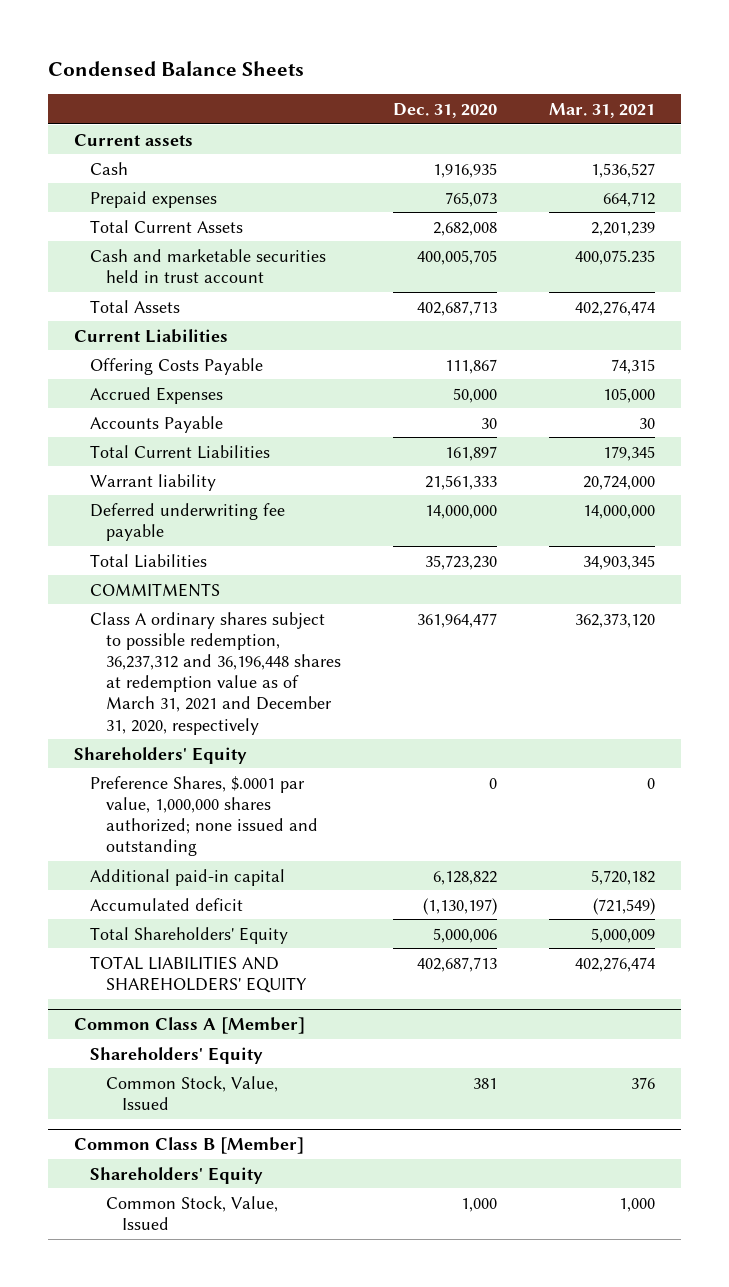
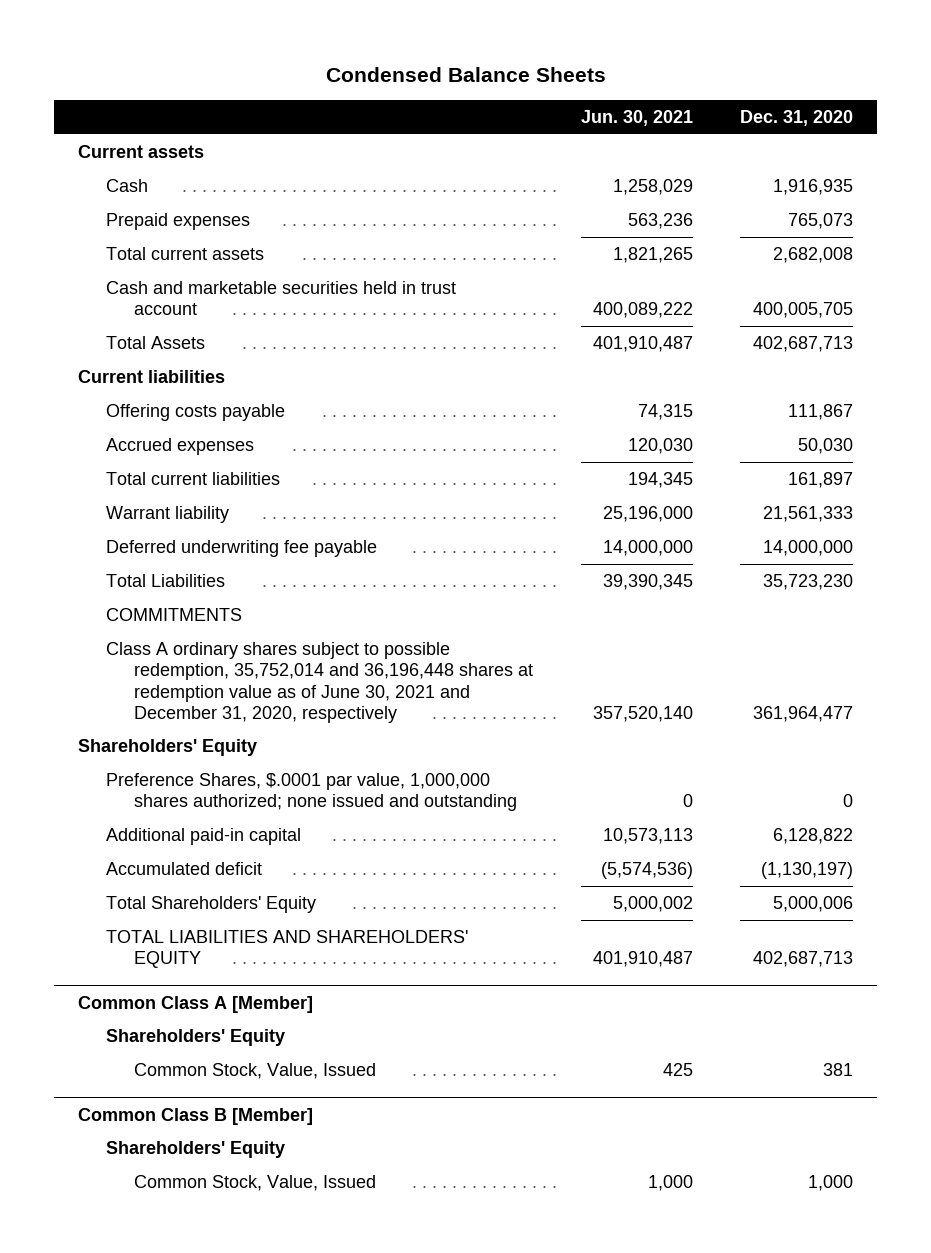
- | Dec. 31, 2020 | Mar. 31, 2021
+ | Jun. 30, 2021 | Dec. 31, 2020
- Total Current Assets | 2,682,008 | 2,201,239
+ Total current assets | 1,821,265 | 2,682,008
- Current Liabilities
- Offering Costs Payable | 111,867 | 74,315
- Accrued Expenses | 50,000 | 105,000
- Accounts Payable | 30 | 30
- Total Current Liabilities | 161,897 | 179,345
+ Current liabilities
+ Offering costs payable | 74,315 | 111,867
+ Accrued expenses | 120,030 | 50,030
+ Total current liabilities | 194,345 | 161,897
- Class A ordinary shares subject to possible redemption, 36,237,312 and 36,196,448 shares at redemption value as of March 31, 2021 and December 31, 2020, respectively | 361,964,477 | 362,373,120
+ Class A ordinary shares subject to possible redemption, 35,752,014 and 36,196,448 shares at redemption value as of June 30, 2021 and December 31, 2020, respectively | 357,520,140 | 361,964,477

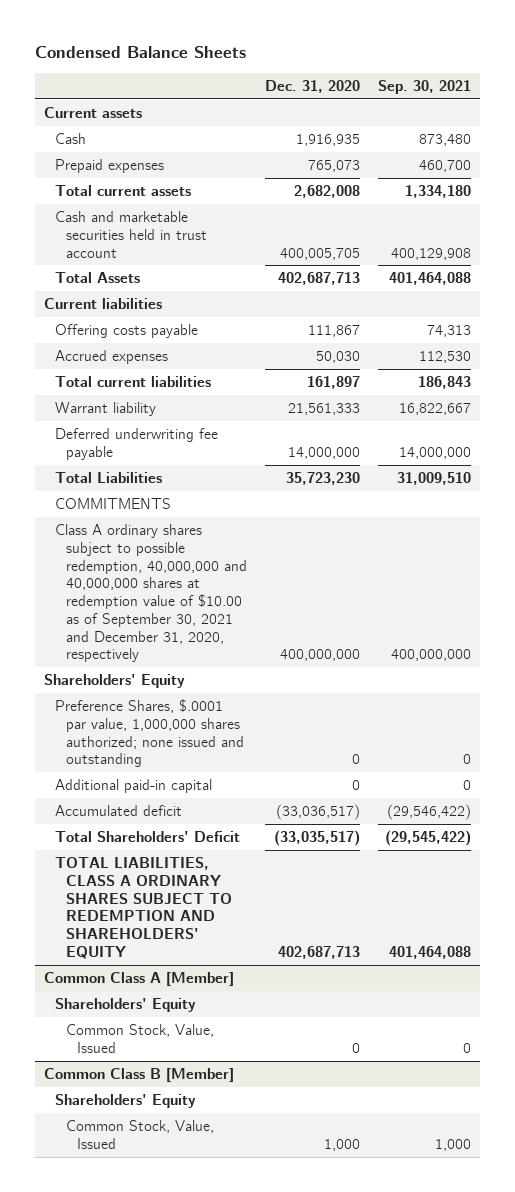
- | Jun. 30, 2021 | Dec. 31, 2020
+ | Dec. 31, 2020 | Sep. 30, 2021
- Class A ordinary shares subject to possible redemption, 35,752,014 and 36,196,448 shares at redemption value as of June 30, 2021 and December 31, 2020, respectively | 357,520,140 | 361,964,477
+ Class A ordinary shares subject to possible redemption, 40,000,000 and 40,000,000 shares at redemption value of $10.00 as of September 30, 2021 and December 31, 2020, respectively | 400,000,000 | 400,000,000
- Additional paid-in capital | 10,573,113 | 6,128,822
- Accumulated deficit | (5,574,536) | (1,130,197)
- Total Shareholders' Equity | 5,000,002 | 5,000,006
- TOTAL LIABILITIES AND SHAREHOLDERS' EQUITY | 401,910,487 | 402,687,713
+ Additional paid-in capital | 0 | 0
+ Accumulated deficit | (33,036,517) | (29,546,422)
+ Total Shareholders' Deficit | (33,035,517) | (29,545,422)
+ TOTAL LIABILITIES, CLASS A ORDINARY SHARES SUBJECT TO REDEMPTION AND SHAREHOLDERS' EQUITY | 402,687,713 | 401,464,088
@ Common Class A [Member]
- Common Stock, Value, Issued | 425 | 381
+ Common Stock, Value, Issued | 0 | 0

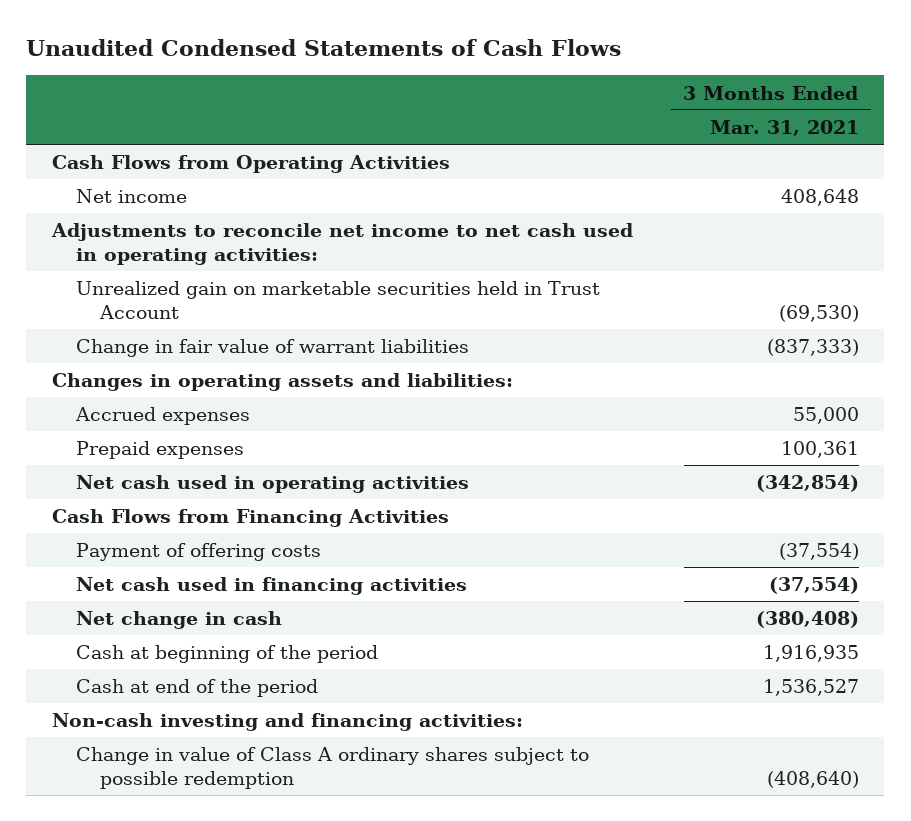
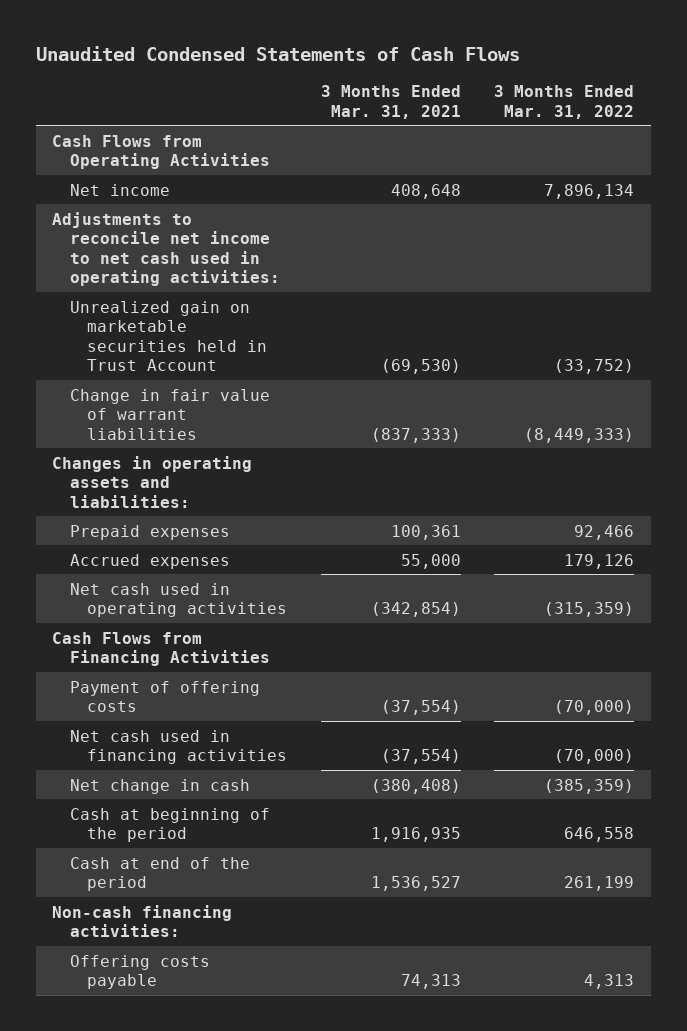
- | 3 Months Ended Mar. 31, 2021
+ | 3 Months Ended Mar. 31, 2021 | 3 Months Ended Mar. 31, 2022
moved down: Accrued expenses | 55,000 | 179,126
- Non-cash investing and financing activities:
- Change in value of Class A ordinary shares subject to possible redemption | (408,640)
+ Non-cash financing activities:
+ Offering costs payable | 74,313 | 4,313

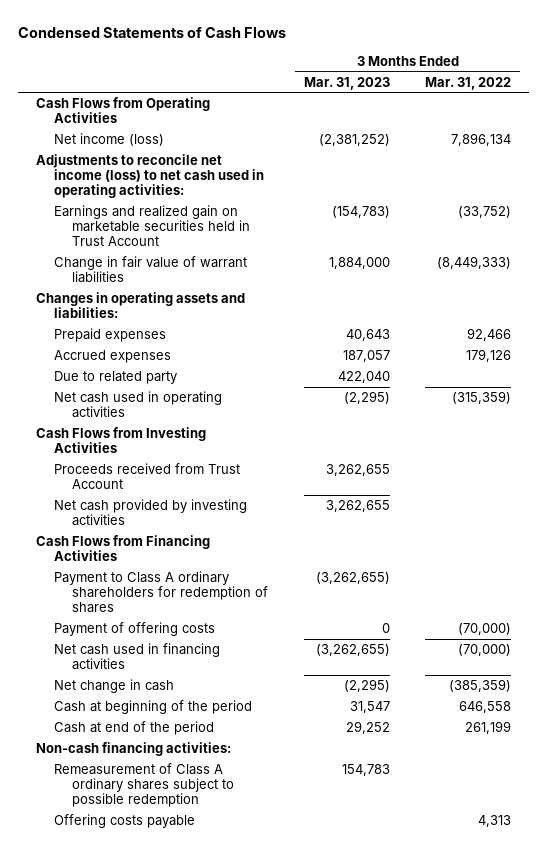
- Unaudited Condensed Statements of Cash Flows
+ Condensed Statements of Cash Flows
- | 3 Months Ended Mar. 31, 2021 | 3 Months Ended Mar. 31, 2022
+ | 3 Months Ended Mar. 31, 2023 | 3 Months Ended Mar. 31, 2022
- Net income | 408,648 | 7,896,134
- Adjustments to reconcile net income to net cash used in operating activities:
- Unrealized gain on marketable securities held in Trust Account | (69,530) | (33,752)
+ Net income (loss) | (2,381,252) | 7,896,134
+ Adjustments to reconcile net income (loss) to net cash used in operating activities:
+ Earnings and realized gain on marketable securities held in Trust Account | (154,783) | (33,752)
+ Due to related party | 422,040 |
+ Cash Flows from Investing Activities
+ Proceeds received from Trust Account | 3,262,655 |
+ Net cash provided by investing activities | 3,262,655 |
+ Payment to Class A ordinary shareholders for redemption of shares | (3,262,655) |
+ Remeasurement of Class A ordinary shares subject to possible redemption | 154,783 |

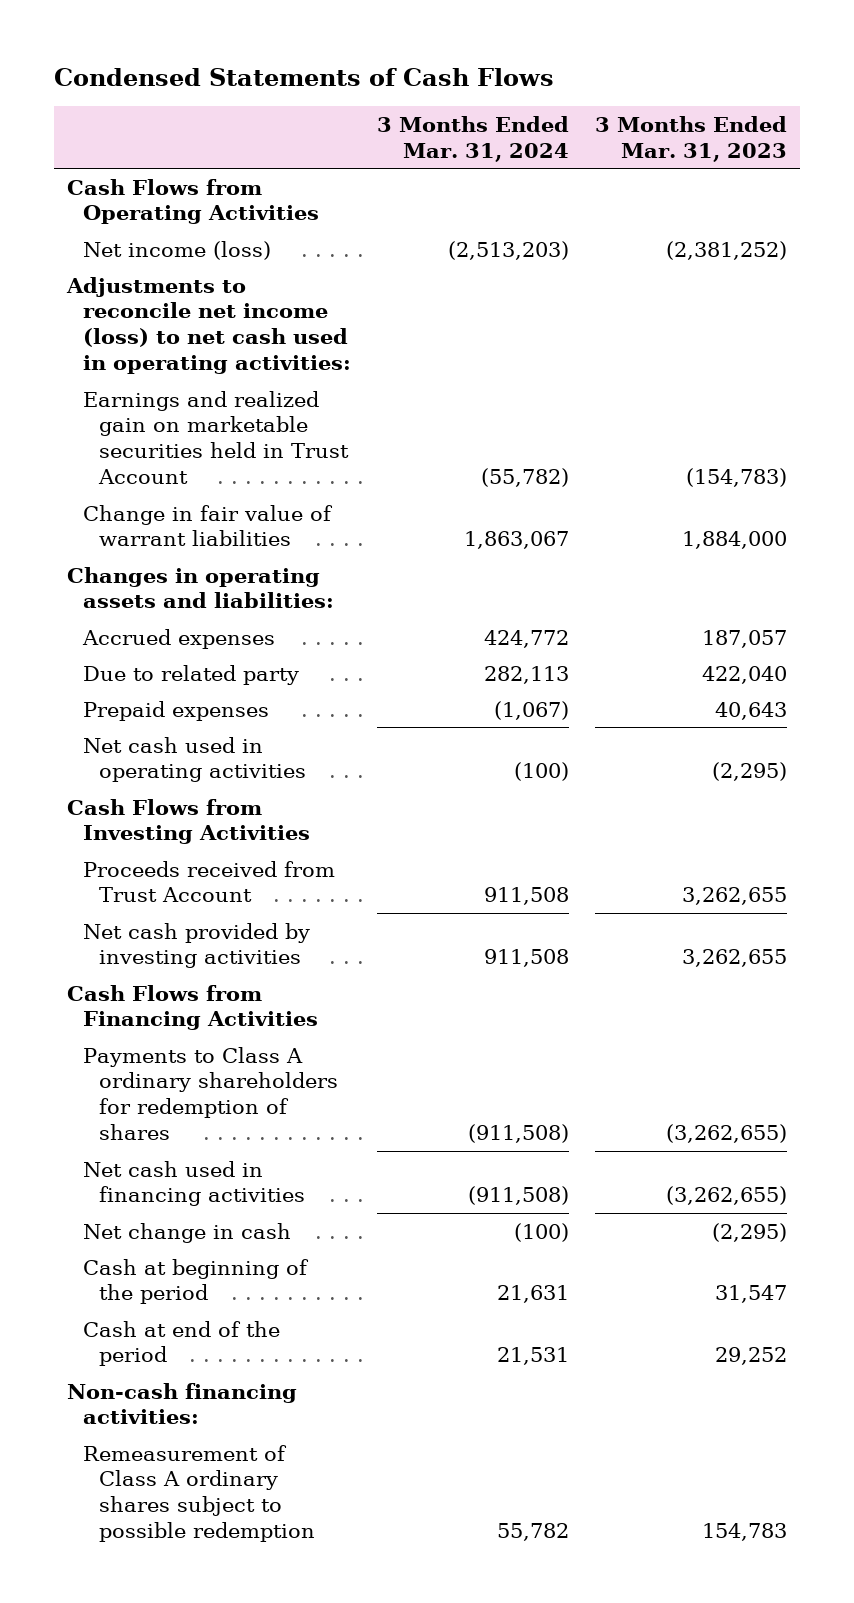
- | 3 Months Ended Mar. 31, 2023 | 3 Months Ended Mar. 31, 2022
+ | 3 Months Ended Mar. 31, 2024 | 3 Months Ended Mar. 31, 2023
moved down: Prepaid expenses | (1,067) | 40,643
- Payment to Class A ordinary shareholders for redemption of shares | (3,262,655) |
- Payment of offering costs | 0 | (70,000)
+ Payments to Class A ordinary shareholders for redemption of shares | (911,508) | (3,262,655)
- Offering costs payable | | 4,313

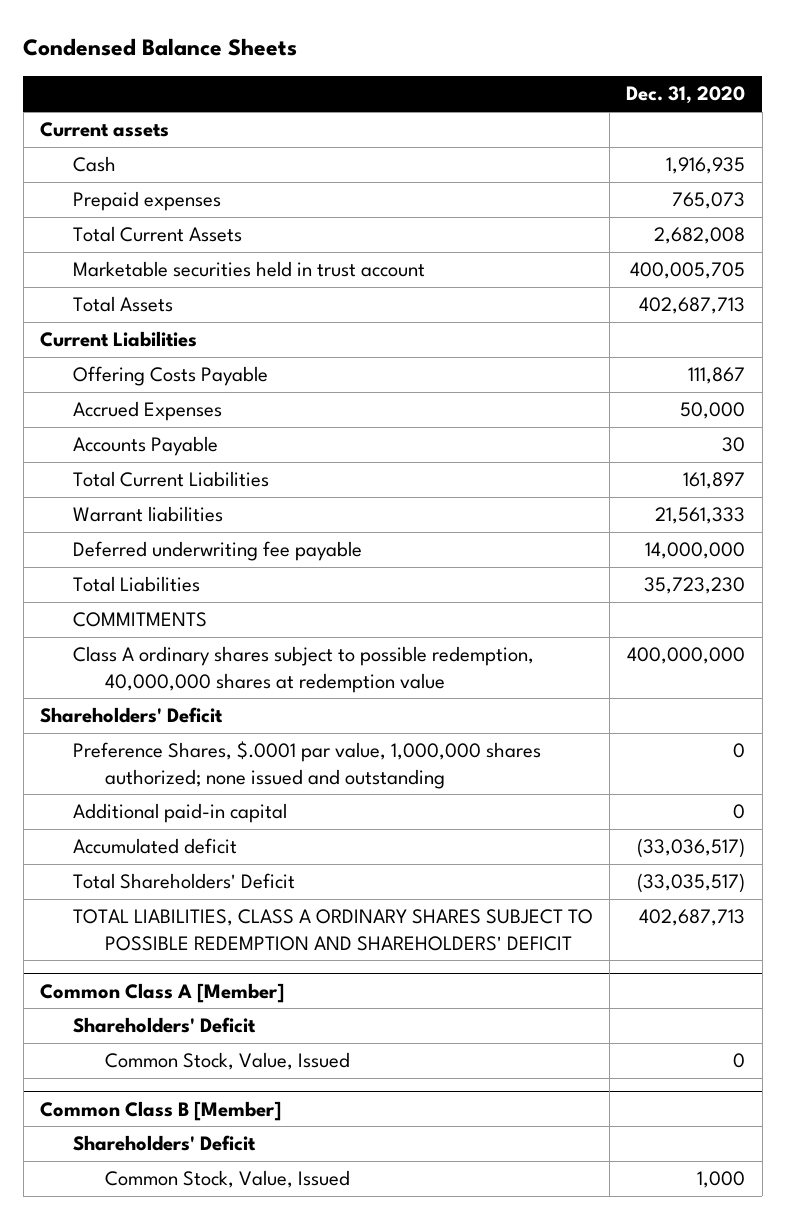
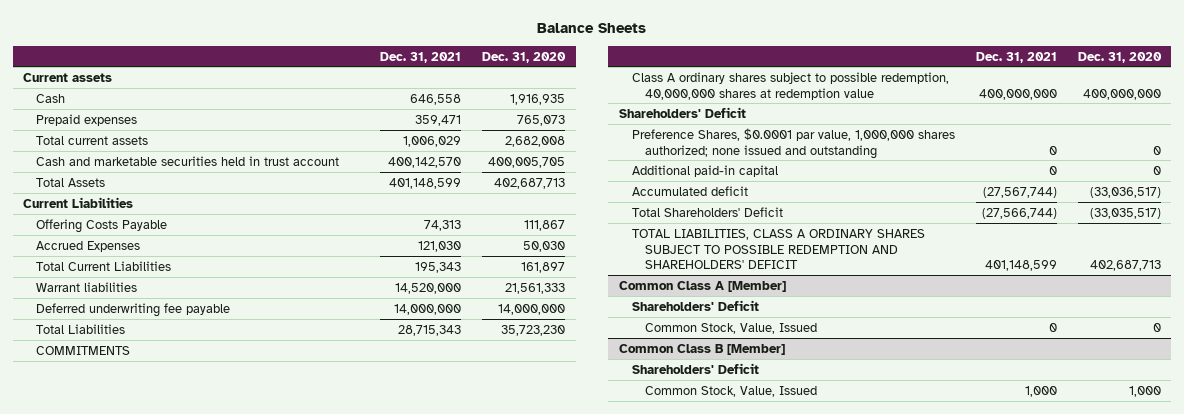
- Condensed Balance Sheets
+ Balance Sheets
- | Dec. 31, 2020
+ | Dec. 31, 2021 | Dec. 31, 2020
- Total Current Assets | 2,682,008
- Marketable securities held in trust account | 400,005,705
+ Total current assets | 1,006,029 | 2,682,008
+ Cash and marketable securities held in trust account | 400,142,570 | 400,005,705
- Accrued Expenses | 50,000
- Accounts Payable | 30
+ Accrued Expenses | 121,030 | 50,030
- Preference Shares, $.0001 par value, 1,000,000 shares authorized; none issued and outstanding | 0
+ Preference Shares, $0.0001 par value, 1,000,000 shares authorized; none issued and outstanding | 0 | 0

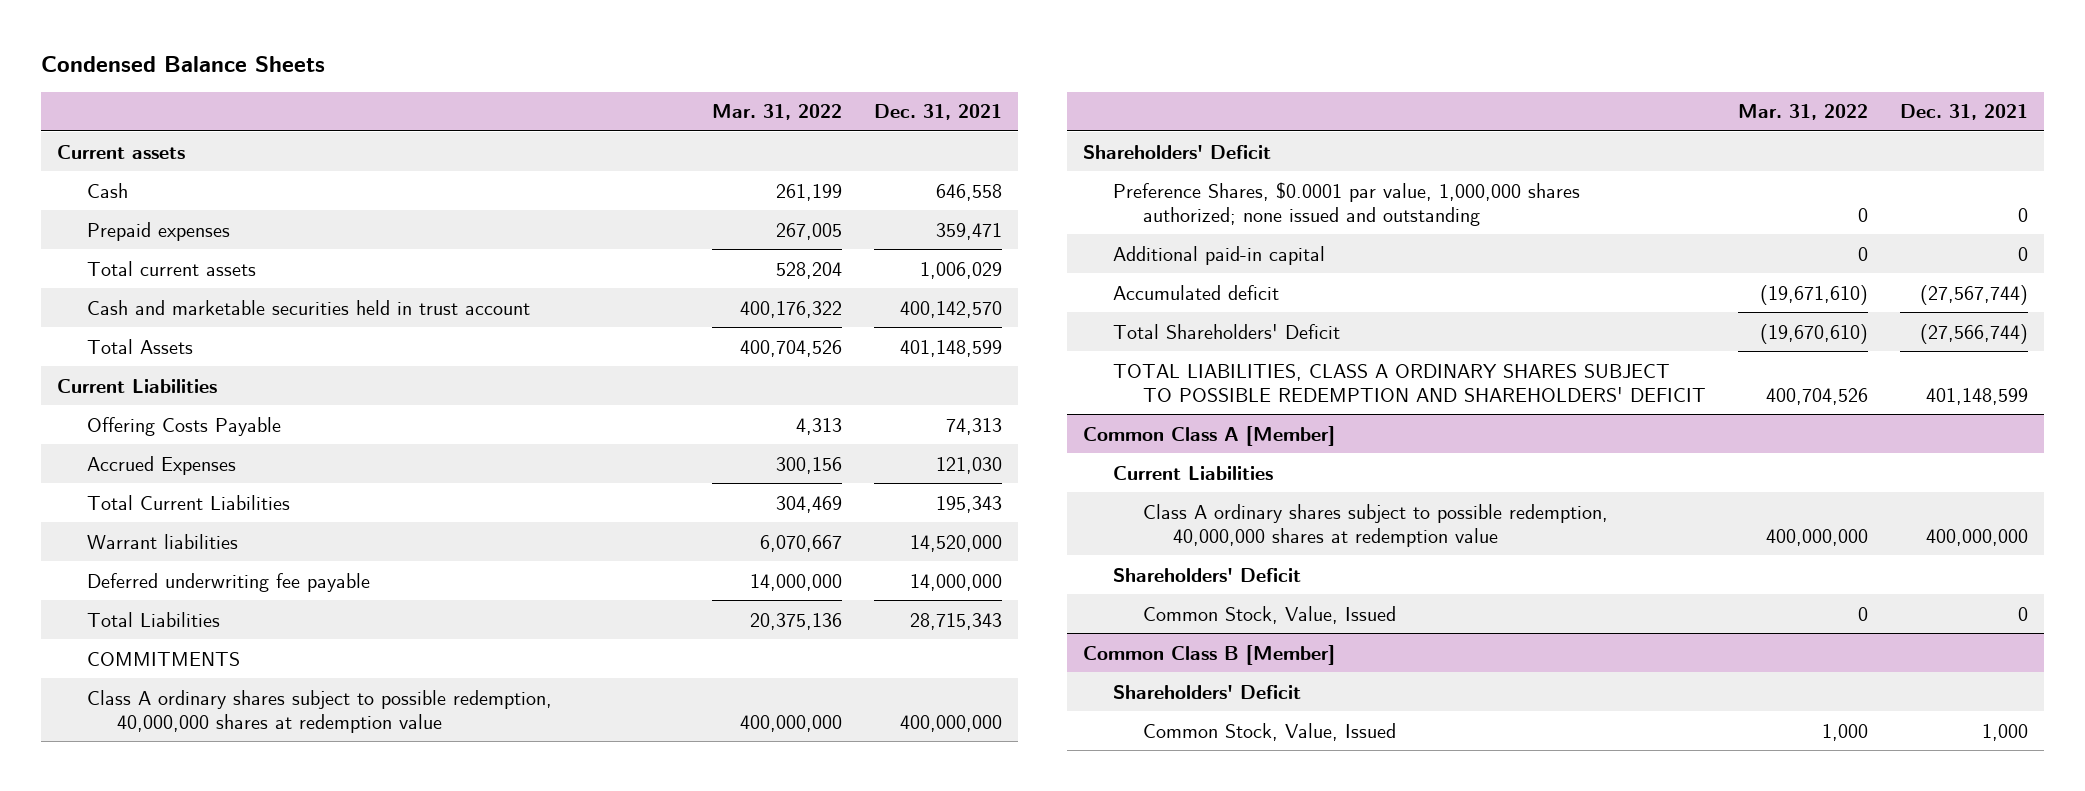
- Balance Sheets
+ Condensed Balance Sheets
- | Dec. 31, 2021 | Dec. 31, 2020
+ | Mar. 31, 2022 | Dec. 31, 2021
@ Common Class A [Member]
+ Current Liabilities
+ Class A ordinary shares subject to possible redemption, 40,000,000 shares at redemption value | 400,000,000 | 400,000,000

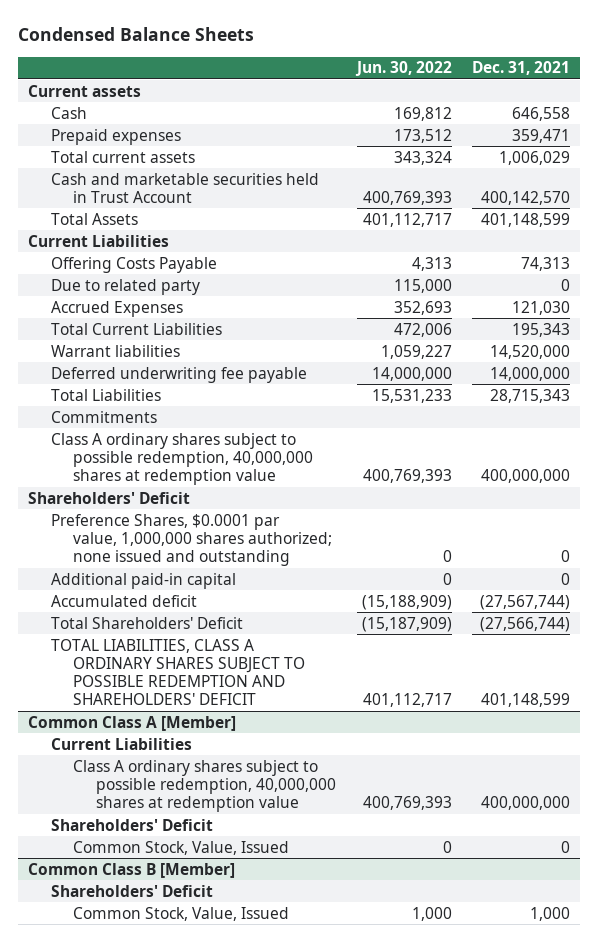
- | Mar. 31, 2022 | Dec. 31, 2021
+ | Jun. 30, 2022 | Dec. 31, 2021
- Cash and marketable securities held in trust account | 400,176,322 | 400,142,570
+ Cash and marketable securities held in Trust Account | 400,769,393 | 400,142,570
+ Due to related party | 115,000 | 0
- COMMITMENTS
+ Commitments

